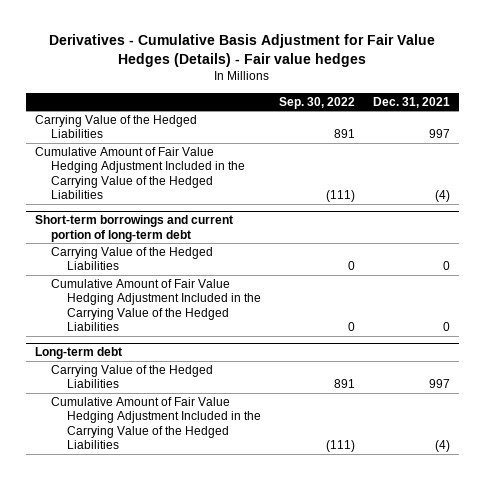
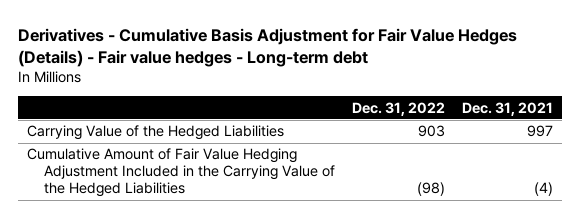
- Derivatives - Cumulative Basis Adjustment for Fair Value Hedges (Details) - Fair value hedges
+ Derivatives - Cumulative Basis Adjustment for Fair Value Hedges (Details) - Fair value hedges - Long-term debt
- | Sep. 30, 2022 | Dec. 31, 2021
+ | Dec. 31, 2022 | Dec. 31, 2021
- Short-term borrowings and current portion of long-term debt
- Carrying Value of the Hedged Liabilities | 0 | 0
- Cumulative Amount of Fair Value Hedging Adjustment Included in the Carrying Value of the Hedged Liabilities | 0 | 0
- Long-term debt
- Carrying Value of the Hedged Liabilities | 891 | 997
- Cumulative Amount of Fair Value Hedging Adjustment Included in the Carrying Value of the Hedged Liabilities | (111) | (4)

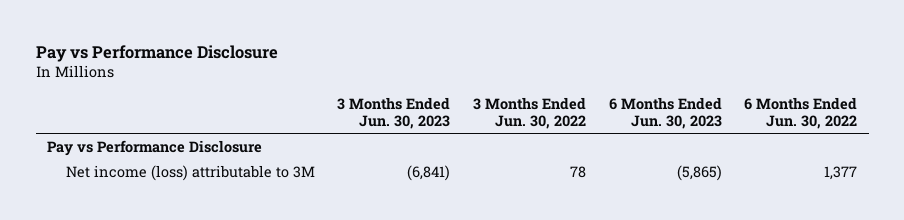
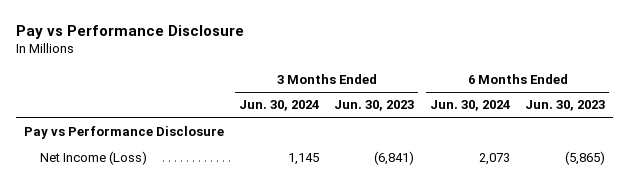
- | 3 Months Ended Jun. 30, 2023 | 3 Months Ended Jun. 30, 2022 | 6 Months Ended Jun. 30, 2023 | 6 Months Ended Jun. 30, 2022
+ | 3 Months Ended Jun. 30, 2024 | 3 Months Ended Jun. 30, 2023 | 6 Months Ended Jun. 30, 2024 | 6 Months Ended Jun. 30, 2023
- Net income (loss) attributable to 3M | (6,841) | 78 | (5,865) | 1,377
+ Net Income (Loss) | 1,145 | (6,841) | 2,073 | (5,865)

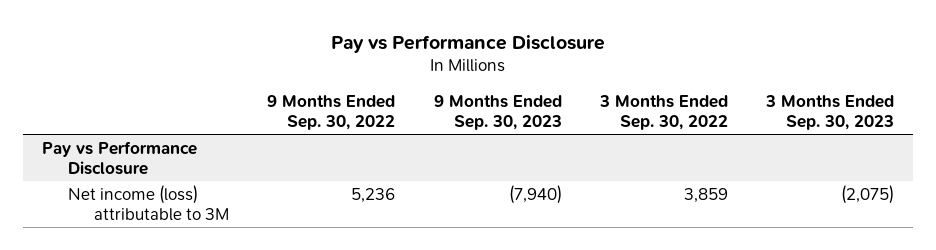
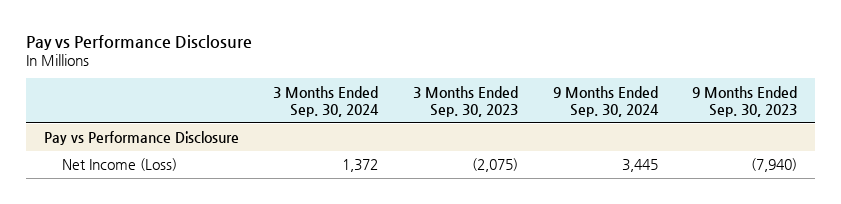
- | 9 Months Ended Sep. 30, 2022 | 9 Months Ended Sep. 30, 2023 | 3 Months Ended Sep. 30, 2022 | 3 Months Ended Sep. 30, 2023
+ | 3 Months Ended Sep. 30, 2024 | 3 Months Ended Sep. 30, 2023 | 9 Months Ended Sep. 30, 2024 | 9 Months Ended Sep. 30, 2023
- Net income (loss) attributable to 3M | 5,236 | (7,940) | 3,859 | (2,075)
+ Net Income (Loss) | 1,372 | (2,075) | 3,445 | (7,940)

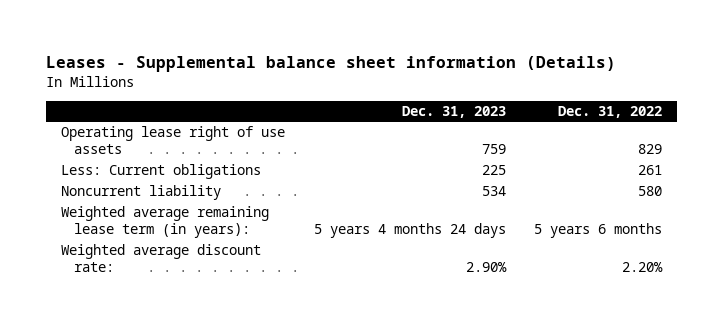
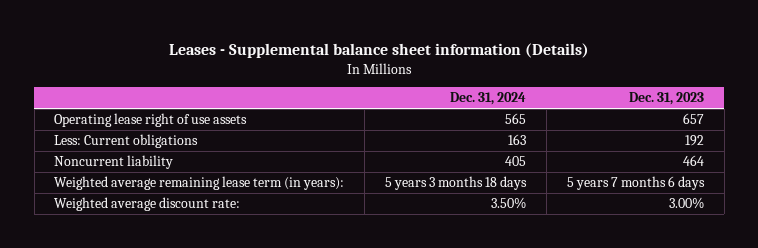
- | Dec. 31, 2023 | Dec. 31, 2022
+ | Dec. 31, 2024 | Dec. 31, 2023
- Operating lease right of use assets | 759 | 829
- Less: Current obligations | 225 | 261
- Noncurrent liability | 534 | 580
- Weighted average remaining lease term (in years): | 5 years 4 months 24 days | 5 years 6 months
- Weighted average discount rate: | 2.90% | 2.20%
+ Operating lease right of use assets | 565 | 657
+ Less: Current obligations | 163 | 192
+ Noncurrent liability | 405 | 464
+ Weighted average remaining lease term (in years): | 5 years 3 months 18 days | 5 years 7 months 6 days
+ Weighted average discount rate: | 3.50% | 3.00%

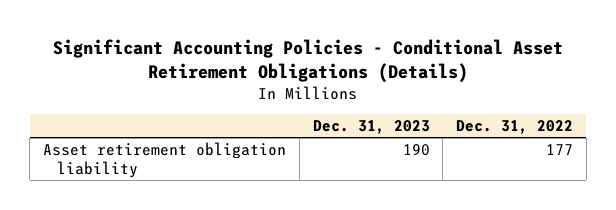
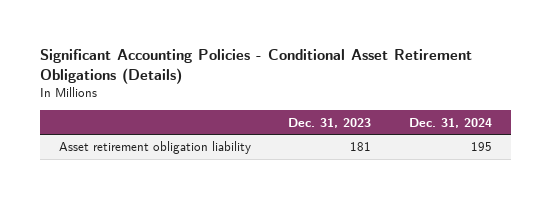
- | Dec. 31, 2023 | Dec. 31, 2022
+ | Dec. 31, 2023 | Dec. 31, 2024
- Asset retirement obligation liability | 190 | 177
+ Asset retirement obligation liability | 181 | 195

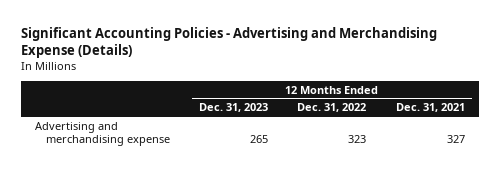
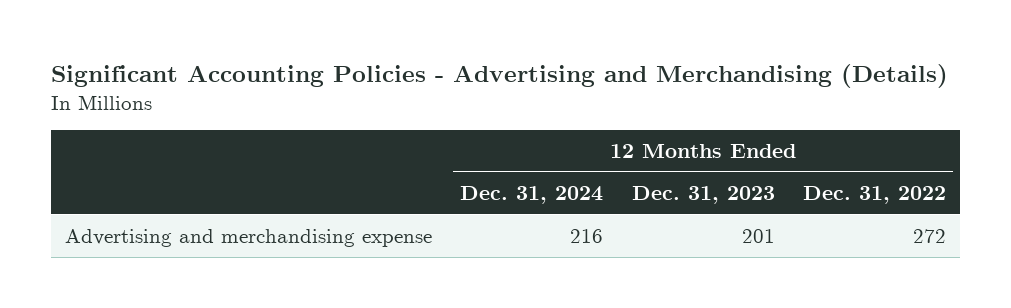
- Significant Accounting Policies - Advertising and Merchandising Expense (Details)
+ Significant Accounting Policies - Advertising and Merchandising (Details)
- | 12 Months Ended Dec. 31, 2023 | 12 Months Ended Dec. 31, 2022 | 12 Months Ended Dec. 31, 2021
+ | 12 Months Ended Dec. 31, 2024 | 12 Months Ended Dec. 31, 2023 | 12 Months Ended Dec. 31, 2022
- Advertising and merchandising expense | 265 | 323 | 327
+ Advertising and merchandising expense | 216 | 201 | 272

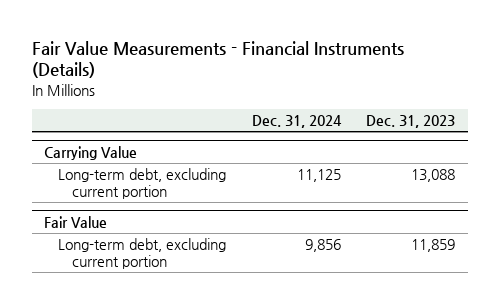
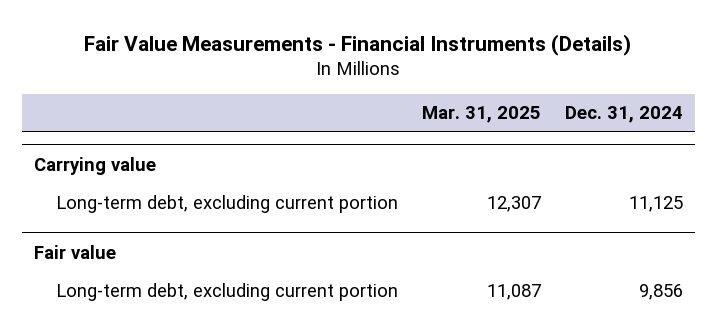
- | Dec. 31, 2024 | Dec. 31, 2023
+ | Mar. 31, 2025 | Dec. 31, 2024
- Carrying Value
+ Carrying value
- Fair Value
+ Fair value

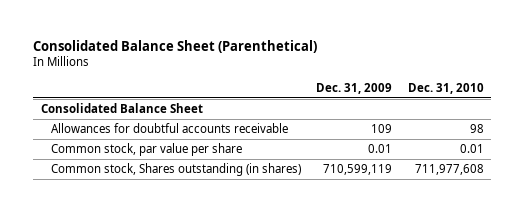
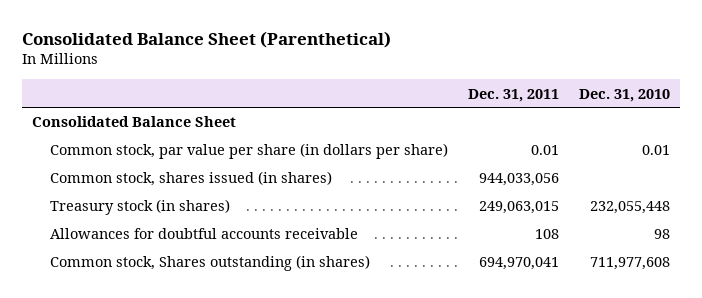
- | Dec. 31, 2009 | Dec. 31, 2010
+ | Dec. 31, 2011 | Dec. 31, 2010
+ Common stock, par value per share (in dollars per share) | 0.01 | 0.01
+ Common stock, shares issued (in shares) | 944,033,056 |
+ Treasury stock (in shares) | 249,063,015 | 232,055,448
- Common stock, par value per share | 0.01 | 0.01

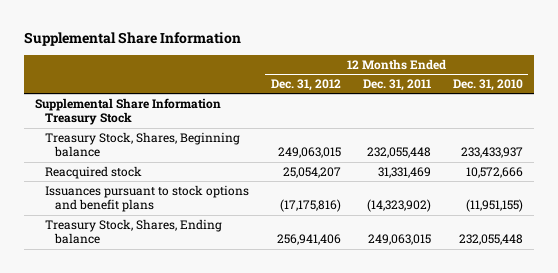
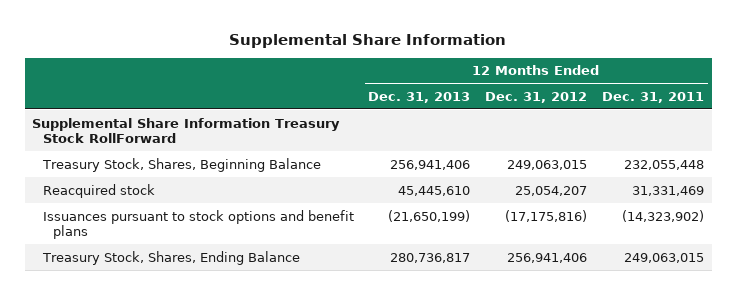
- | 12 Months Ended Dec. 31, 2012 | 12 Months Ended Dec. 31, 2011 | 12 Months Ended Dec. 31, 2010
+ | 12 Months Ended Dec. 31, 2013 | 12 Months Ended Dec. 31, 2012 | 12 Months Ended Dec. 31, 2011
- Supplemental Share Information Treasury Stock
- Treasury Stock, Shares, Beginning balance | 249,063,015 | 232,055,448 | 233,433,937
+ Supplemental Share Information Treasury Stock RollForward
+ Treasury Stock, Shares, Beginning Balance | 256,941,406 | 249,063,015 | 232,055,448
- Treasury Stock, Shares, Ending balance | 256,941,406 | 249,063,015 | 232,055,448
+ Treasury Stock, Shares, Ending Balance | 280,736,817 | 256,941,406 | 249,063,015

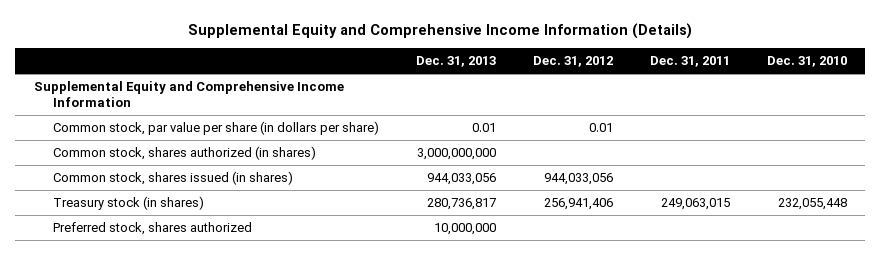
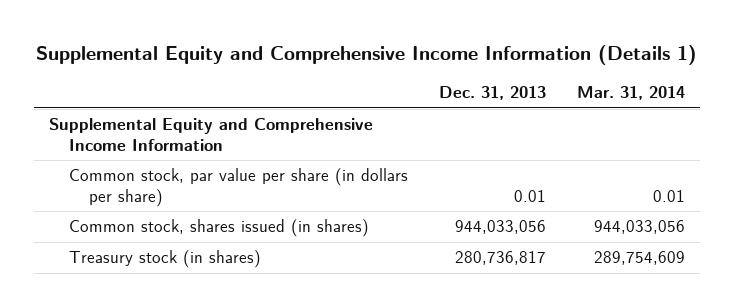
- Supplemental Equity and Comprehensive Income Information (Details)
+ Supplemental Equity and Comprehensive Income Information (Details 1)
- | Dec. 31, 2013 | Dec. 31, 2012 | Dec. 31, 2011 | Dec. 31, 2010
+ | Dec. 31, 2013 | Mar. 31, 2014
- Common stock, shares authorized (in shares) | 3,000,000,000 | | |
- Preferred stock, shares authorized | 10,000,000 | | |

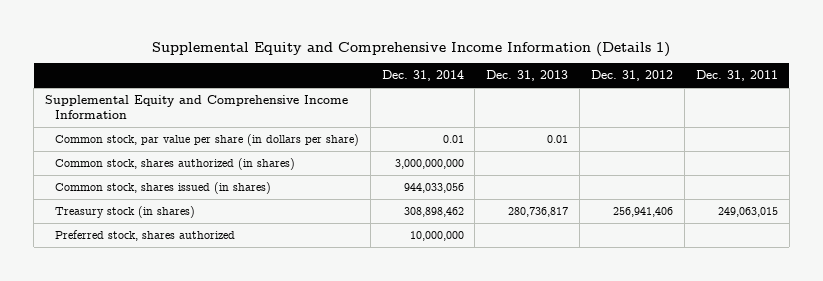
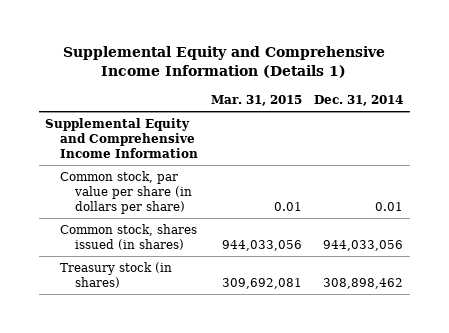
- | Dec. 31, 2014 | Dec. 31, 2013 | Dec. 31, 2012 | Dec. 31, 2011
+ | Mar. 31, 2015 | Dec. 31, 2014
- Common stock, shares authorized (in shares) | 3,000,000,000 | | |
- Preferred stock, shares authorized | 10,000,000 | | |

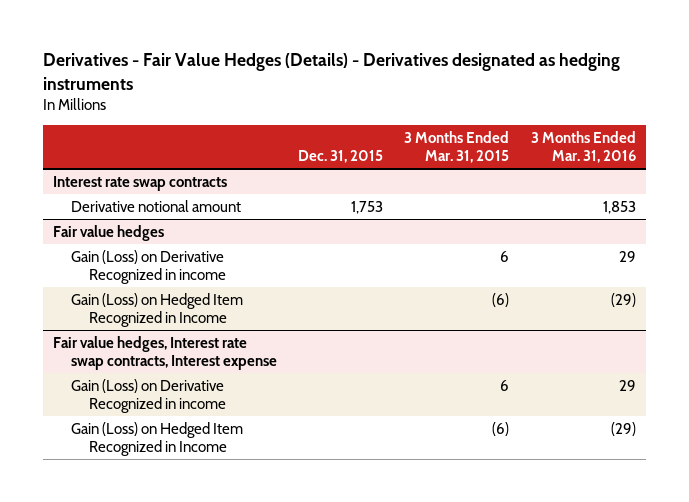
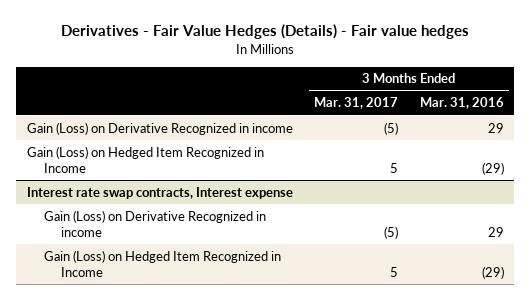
- Derivatives - Fair Value Hedges (Details) - Derivatives designated as hedging instruments
+ Derivatives - Fair Value Hedges (Details) - Fair value hedges
- | Dec. 31, 2015 | 3 Months Ended Mar. 31, 2015 | 3 Months Ended Mar. 31, 2016
+ | 3 Months Ended Mar. 31, 2017 | 3 Months Ended Mar. 31, 2016
- Interest rate swap contracts
- Derivative notional amount | 1,753 | | 1,853
- Fair value hedges
- Fair value hedges, Interest rate swap contracts, Interest expense
+ Interest rate swap contracts, Interest expense

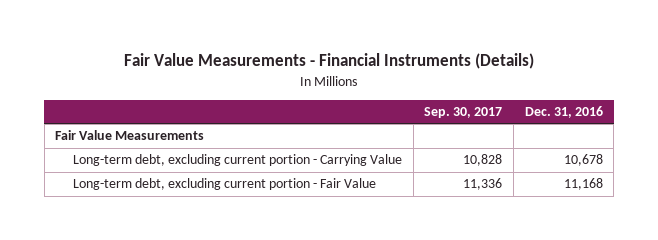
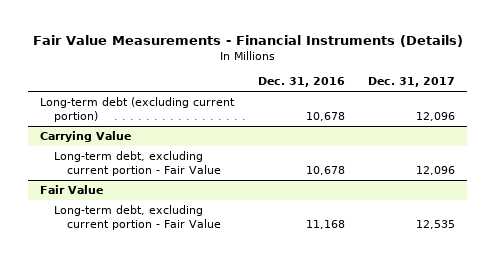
- | Sep. 30, 2017 | Dec. 31, 2016
+ | Dec. 31, 2016 | Dec. 31, 2017
- Fair Value Measurements
- Long-term debt, excluding current portion - Carrying Value | 10,828 | 10,678
+ Long-term debt (excluding current portion) | 10,678 | 12,096
+ Carrying Value
+ Long-term debt, excluding current portion - Fair Value | 10,678 | 12,096
+ Fair Value

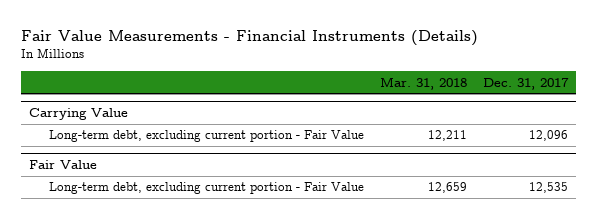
- | Dec. 31, 2016 | Dec. 31, 2017
+ | Mar. 31, 2018 | Dec. 31, 2017
- Long-term debt (excluding current portion) | 10,678 | 12,096

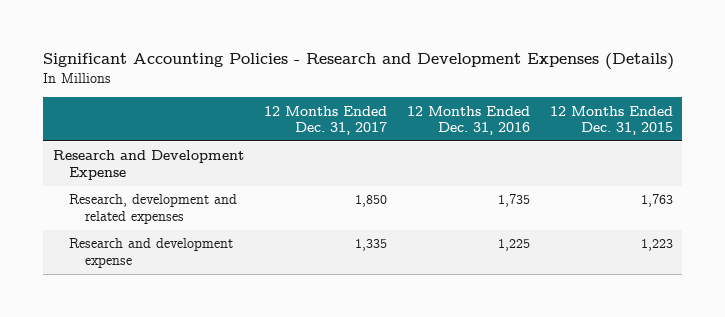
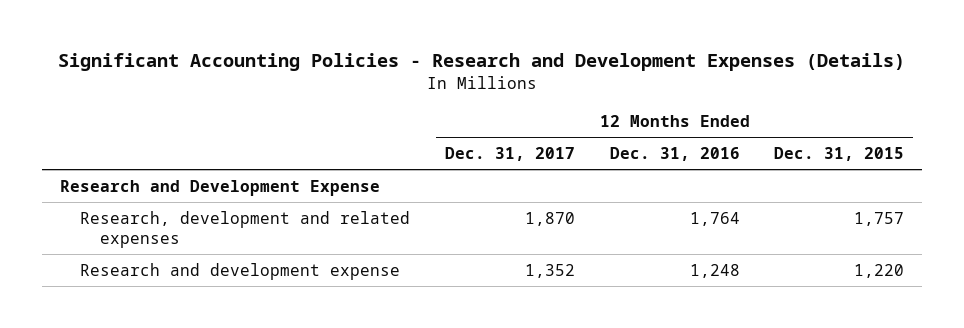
- Research, development and related expenses | 1,850 | 1,735 | 1,763
- Research and development expense | 1,335 | 1,225 | 1,223
+ Research, development and related expenses | 1,870 | 1,764 | 1,757
+ Research and development expense | 1,352 | 1,248 | 1,220

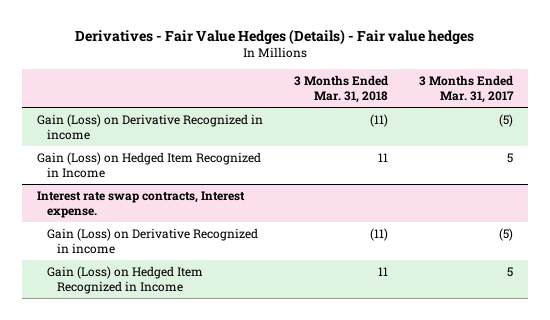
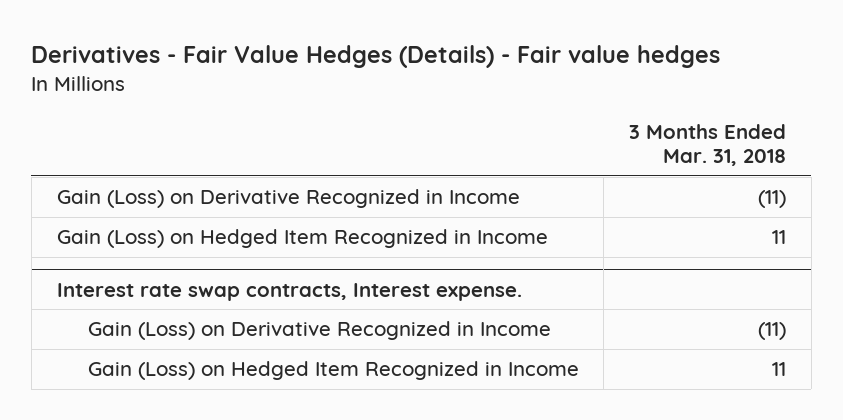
- | 3 Months Ended Mar. 31, 2018 | 3 Months Ended Mar. 31, 2017
+ | 3 Months Ended Mar. 31, 2018
- Gain (Loss) on Derivative Recognized in income | (11) | (5)
+ Gain (Loss) on Derivative Recognized in Income | (11)
@ Interest rate swap contracts, Interest expense.
- Gain (Loss) on Derivative Recognized in income | (11) | (5)
+ Gain (Loss) on Derivative Recognized in Income | (11)

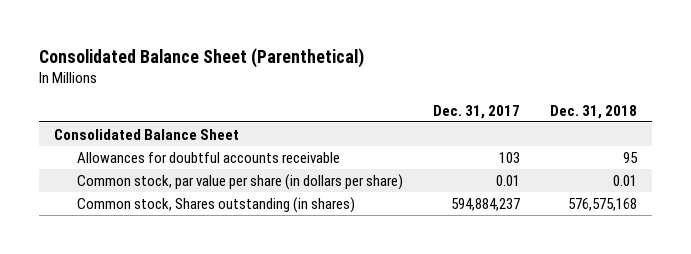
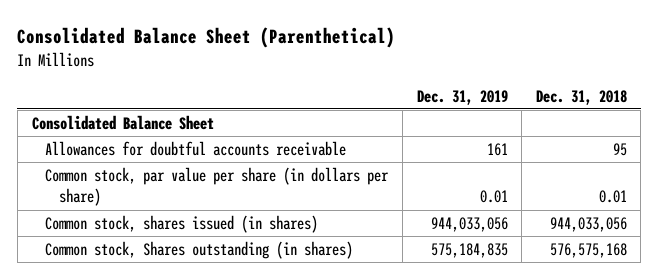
- | Dec. 31, 2017 | Dec. 31, 2018
+ | Dec. 31, 2019 | Dec. 31, 2018
+ Common stock, shares issued (in shares) | 944,033,056 | 944,033,056

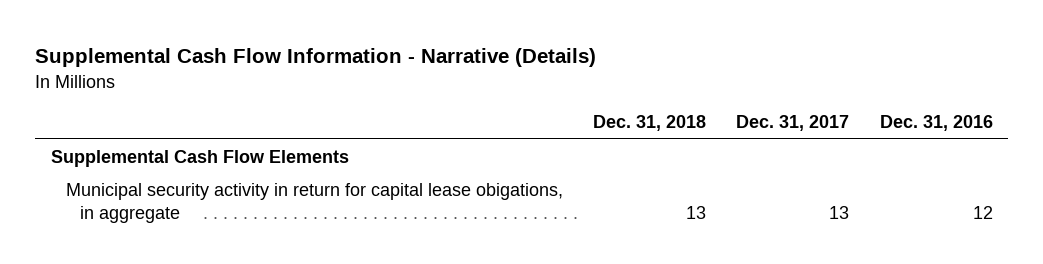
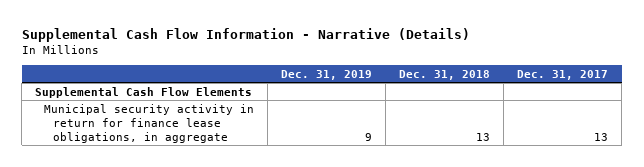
- | Dec. 31, 2018 | Dec. 31, 2017 | Dec. 31, 2016
+ | Dec. 31, 2019 | Dec. 31, 2018 | Dec. 31, 2017
- Municipal security activity in return for capital lease obigations, in aggregate | 13 | 13 | 12
+ Municipal security activity in return for finance lease obligations, in aggregate | 9 | 13 | 13

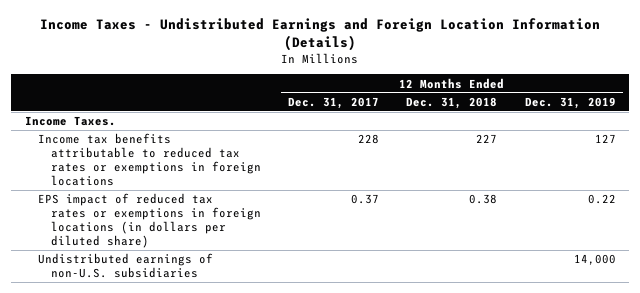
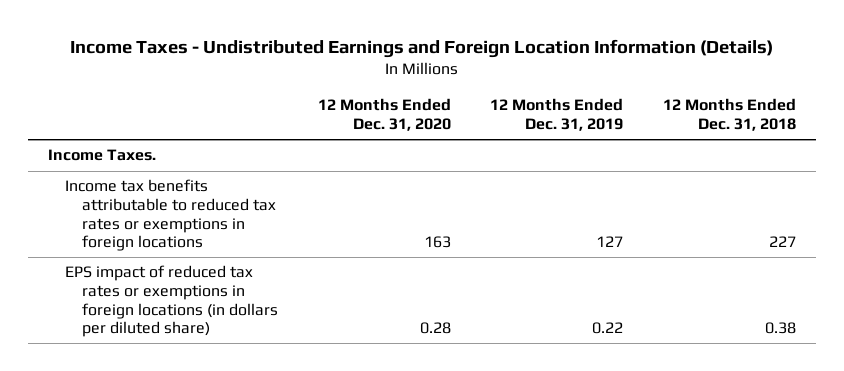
- | 12 Months Ended Dec. 31, 2017 | 12 Months Ended Dec. 31, 2018 | 12 Months Ended Dec. 31, 2019
+ | 12 Months Ended Dec. 31, 2020 | 12 Months Ended Dec. 31, 2019 | 12 Months Ended Dec. 31, 2018
- Undistributed earnings of non-U.S. subsidiaries | | | 14,000

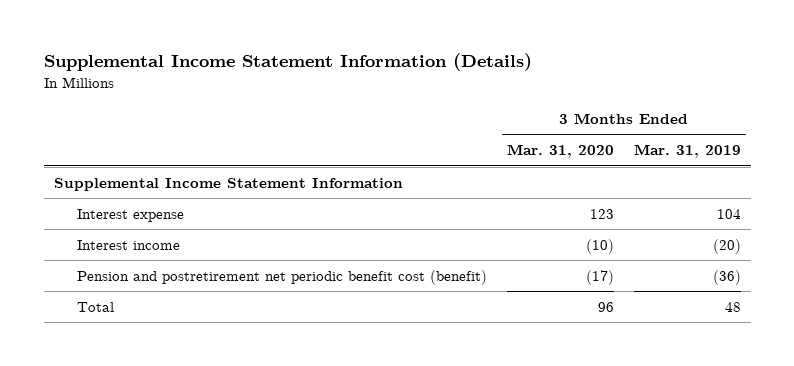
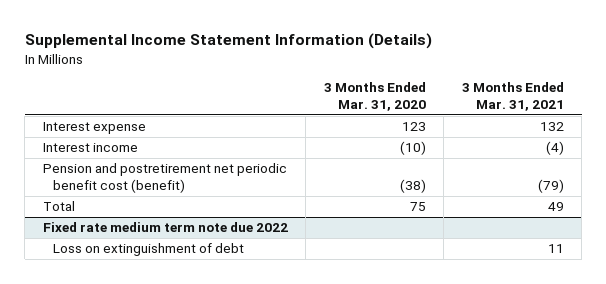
- | 3 Months Ended Mar. 31, 2020 | 3 Months Ended Mar. 31, 2019
+ | 3 Months Ended Mar. 31, 2020 | 3 Months Ended Mar. 31, 2021
- Supplemental Income Statement Information
- Pension and postretirement net periodic benefit cost (benefit) | (17) | (36)
- Total | 96 | 48
+ Pension and postretirement net periodic benefit cost (benefit) | (38) | (79)
+ Total | 75 | 49
+ Fixed rate medium term note due 2022
+ Loss on extinguishment of debt | | 11

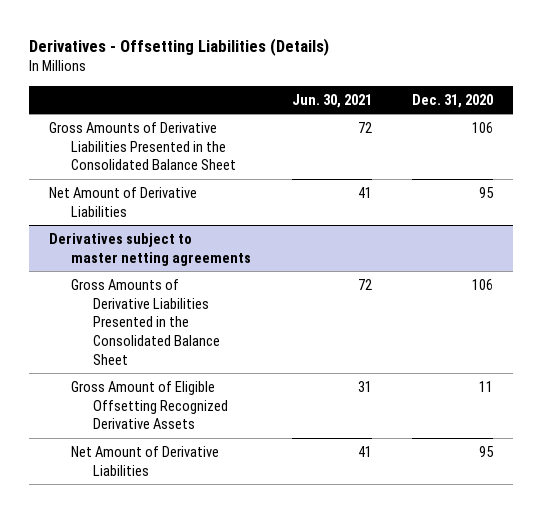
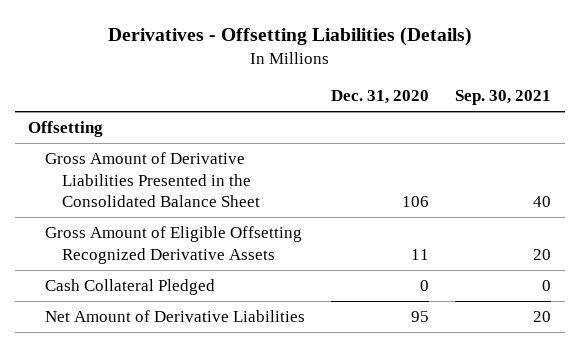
- | Jun. 30, 2021 | Dec. 31, 2020
+ | Dec. 31, 2020 | Sep. 30, 2021
- Gross Amounts of Derivative Liabilities Presented in the Consolidated Balance Sheet | 72 | 106
- Net Amount of Derivative Liabilities | 41 | 95
- Derivatives subject to master netting agreements
- Gross Amounts of Derivative Liabilities Presented in the Consolidated Balance Sheet | 72 | 106
+ Offsetting
+ Gross Amount of Derivative Liabilities Presented in the Consolidated Balance Sheet | 106 | 40
+ Cash Collateral Pledged | 0 | 0

